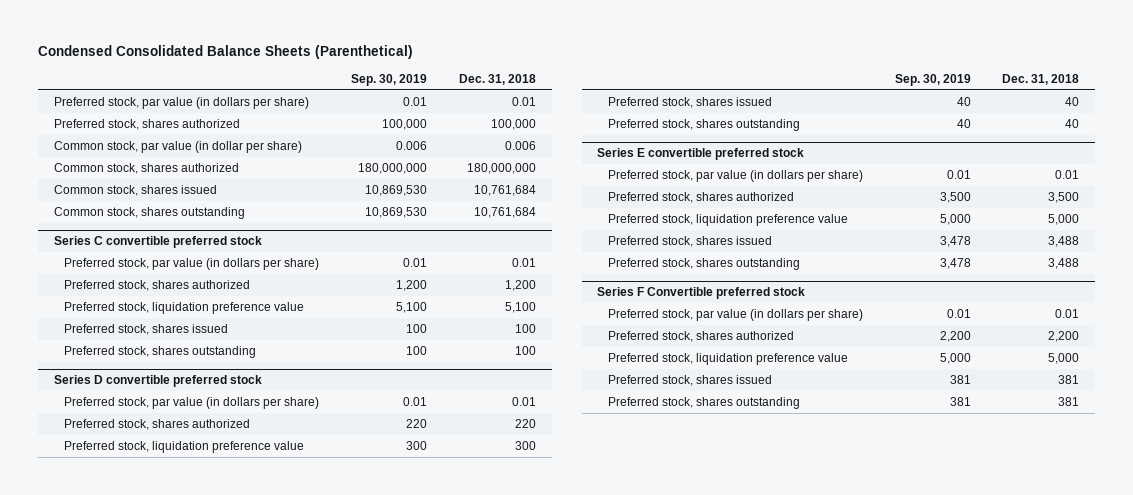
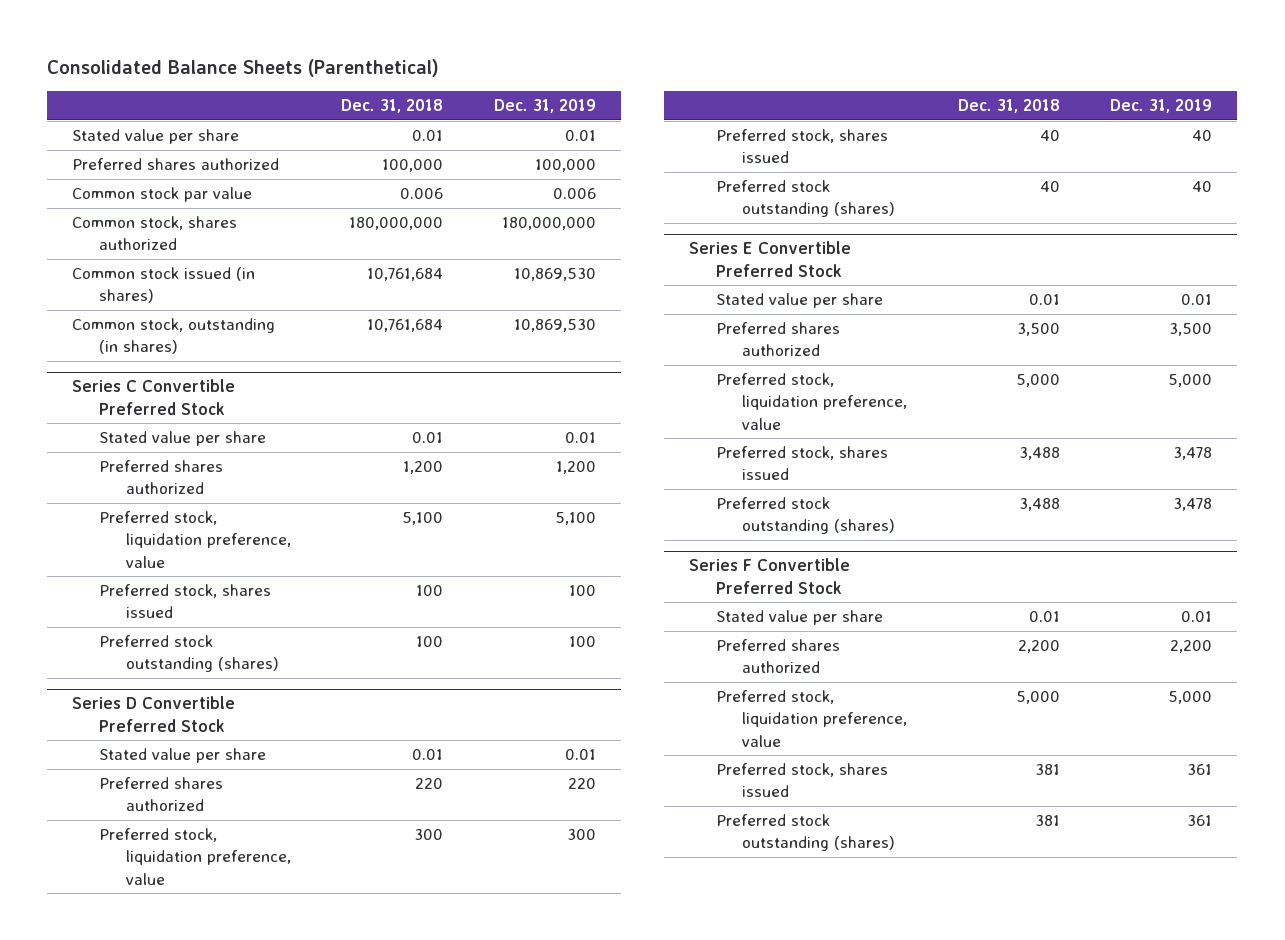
- Condensed Consolidated Balance Sheets (Parenthetical)
+ Consolidated Balance Sheets (Parenthetical)
- | Sep. 30, 2019 | Dec. 31, 2018
+ | Dec. 31, 2018 | Dec. 31, 2019
- Preferred stock, par value (in dollars per share) | 0.01 | 0.01
- Preferred stock, shares authorized | 100,000 | 100,000
- Common stock, par value (in dollar per share) | 0.006 | 0.006
+ Stated value per share | 0.01 | 0.01
+ Preferred shares authorized | 100,000 | 100,000
+ Common stock par value | 0.006 | 0.006
- Common stock, shares issued | 10,869,530 | 10,761,684
- Common stock, shares outstanding | 10,869,530 | 10,761,684
- Series C convertible preferred stock
- Preferred stock, par value (in dollars per share) | 0.01 | 0.01
- Preferred stock, shares authorized | 1,200 | 1,200
- Preferred stock, liquidation preference value | 5,100 | 5,100
+ Common stock issued (in shares) | 10,761,684 | 10,869,530
+ Common stock, outstanding (in shares) | 10,761,684 | 10,869,530
+ Series C Convertible Preferred Stock
+ Stated value per share | 0.01 | 0.01
+ Preferred shares authorized | 1,200 | 1,200
+ Preferred stock, liquidation preference, value | 5,100 | 5,100
- Preferred stock, shares outstanding | 100 | 100
- Series D convertible preferred stock
- Preferred stock, par value (in dollars per share) | 0.01 | 0.01
- Preferred stock, shares authorized | 220 | 220
- Preferred stock, liquidation preference value | 300 | 300
+ Preferred stock outstanding (shares) | 100 | 100
+ Series D Convertible Preferred Stock
+ Stated value per share | 0.01 | 0.01
+ Preferred shares authorized | 220 | 220
+ Preferred stock, liquidation preference, value | 300 | 300
- Preferred stock, shares outstanding | 40 | 40
- Series E convertible preferred stock
- Preferred stock, par value (in dollars per share) | 0.01 | 0.01
- Preferred stock, shares authorized | 3,500 | 3,500
- Preferred stock, liquidation preference value | 5,000 | 5,000
+ Preferred stock outstanding (shares) | 40 | 40
+ Series E Convertible Preferred Stock
+ Stated value per share | 0.01 | 0.01
+ Preferred shares authorized | 3,500 | 3,500
+ Preferred stock, liquidation preference, value | 5,000 | 5,000
- Preferred stock, shares outstanding | 3,478 | 3,488
- Series F Convertible preferred stock
- Preferred stock, par value (in dollars per share) | 0.01 | 0.01
- Preferred stock, shares authorized | 2,200 | 2,200
- Preferred stock, liquidation preference value | 5,000 | 5,000
+ Preferred stock outstanding (shares) | 3,488 | 3,478
+ Series F Convertible Preferred Stock
+ Stated value per share | 0.01 | 0.01
+ Preferred shares authorized | 2,200 | 2,200
+ Preferred stock, liquidation preference, value | 5,000 | 5,000
- Preferred stock, shares outstanding | 381 | 381
+ Preferred stock outstanding (shares) | 381 | 361

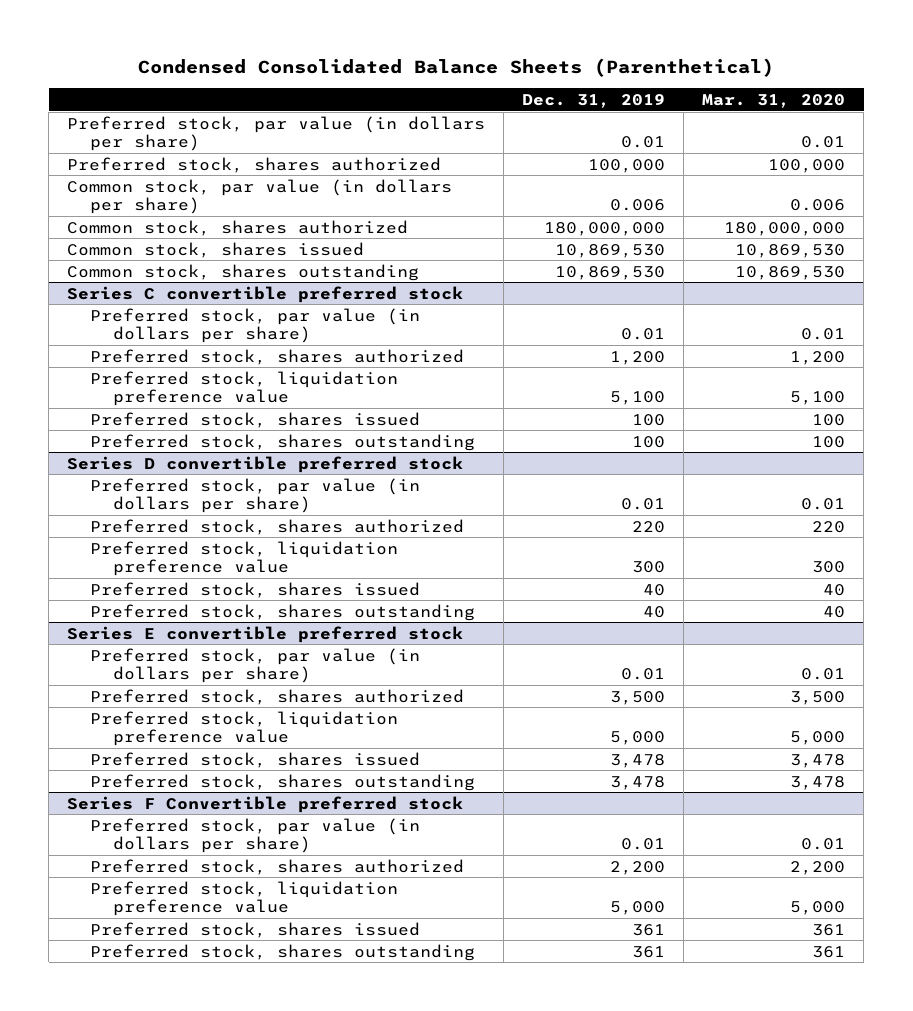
- Consolidated Balance Sheets (Parenthetical)
+ Condensed Consolidated Balance Sheets (Parenthetical)
- | Dec. 31, 2018 | Dec. 31, 2019
+ | Dec. 31, 2019 | Mar. 31, 2020
- Stated value per share | 0.01 | 0.01
- Preferred shares authorized | 100,000 | 100,000
- Common stock par value | 0.006 | 0.006
+ Preferred stock, par value (in dollars per share) | 0.01 | 0.01
+ Preferred stock, shares authorized | 100,000 | 100,000
+ Common stock, par value (in dollars per share) | 0.006 | 0.006
- Common stock issued (in shares) | 10,761,684 | 10,869,530
- Common stock, outstanding (in shares) | 10,761,684 | 10,869,530
- Series C Convertible Preferred Stock
- Stated value per share | 0.01 | 0.01
- Preferred shares authorized | 1,200 | 1,200
- Preferred stock, liquidation preference, value | 5,100 | 5,100
+ Common stock, shares issued | 10,869,530 | 10,869,530
+ Common stock, shares outstanding | 10,869,530 | 10,869,530
+ Series C convertible preferred stock
+ Preferred stock, par value (in dollars per share) | 0.01 | 0.01
+ Preferred stock, shares authorized | 1,200 | 1,200
+ Preferred stock, liquidation preference value | 5,100 | 5,100
- Preferred stock outstanding (shares) | 100 | 100
- Series D Convertible Preferred Stock
- Stated value per share | 0.01 | 0.01
- Preferred shares authorized | 220 | 220
- Preferred stock, liquidation preference, value | 300 | 300
+ Preferred stock, shares outstanding | 100 | 100
+ Series D convertible preferred stock
+ Preferred stock, par value (in dollars per share) | 0.01 | 0.01
+ Preferred stock, shares authorized | 220 | 220
+ Preferred stock, liquidation preference value | 300 | 300
- Preferred stock outstanding (shares) | 40 | 40
- Series E Convertible Preferred Stock
- Stated value per share | 0.01 | 0.01
- Preferred shares authorized | 3,500 | 3,500
- Preferred stock, liquidation preference, value | 5,000 | 5,000
+ Preferred stock, shares outstanding | 40 | 40
+ Series E convertible preferred stock
+ Preferred stock, par value (in dollars per share) | 0.01 | 0.01
+ Preferred stock, shares authorized | 3,500 | 3,500
+ Preferred stock, liquidation preference value | 5,000 | 5,000
- Preferred stock outstanding (shares) | 3,488 | 3,478
- Series F Convertible Preferred Stock
- Stated value per share | 0.01 | 0.01
- Preferred shares authorized | 2,200 | 2,200
- Preferred stock, liquidation preference, value | 5,000 | 5,000
+ Preferred stock, shares outstanding | 3,478 | 3,478
+ Series F Convertible preferred stock
+ Preferred stock, par value (in dollars per share) | 0.01 | 0.01
+ Preferred stock, shares authorized | 2,200 | 2,200
+ Preferred stock, liquidation preference value | 5,000 | 5,000
- Preferred stock outstanding (shares) | 381 | 361
+ Preferred stock, shares outstanding | 361 | 361

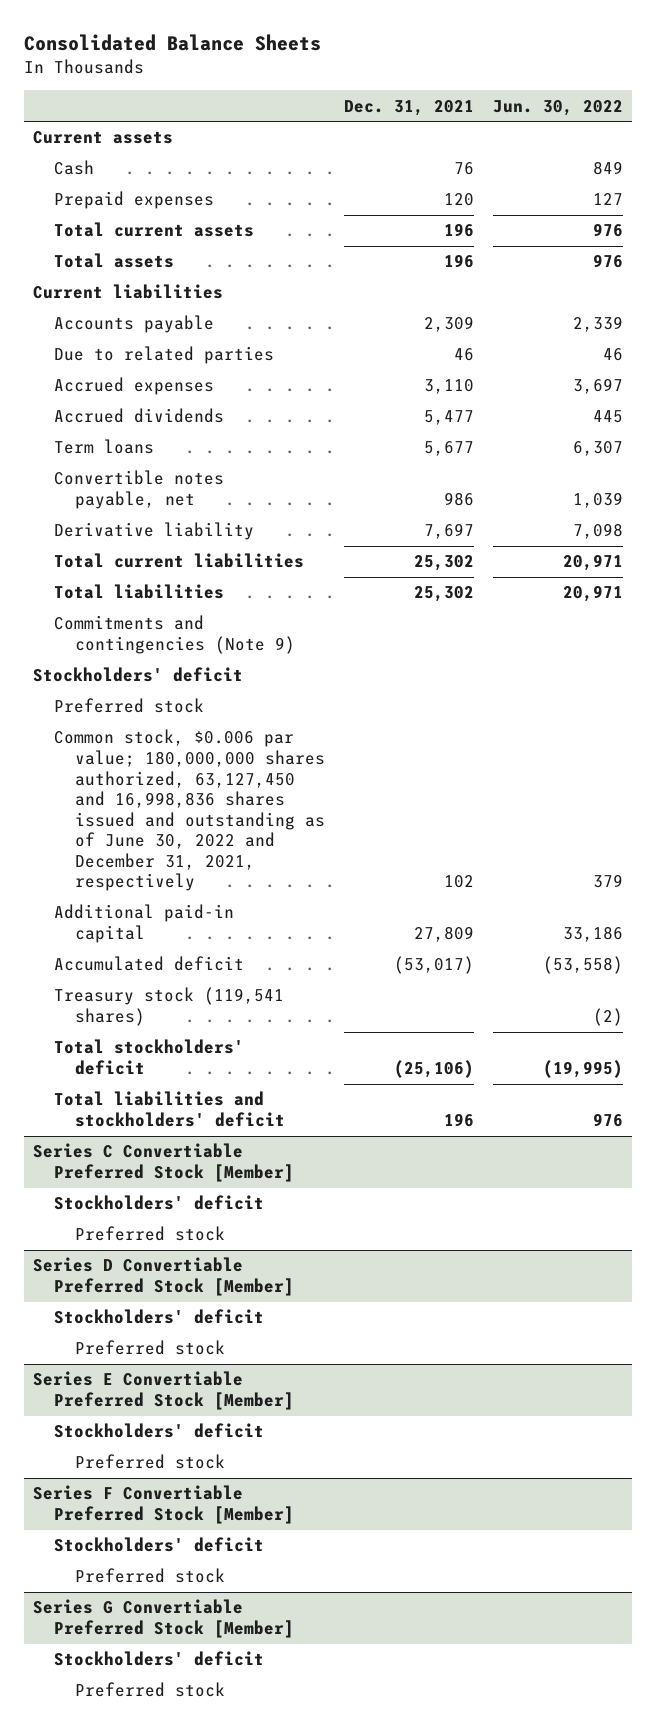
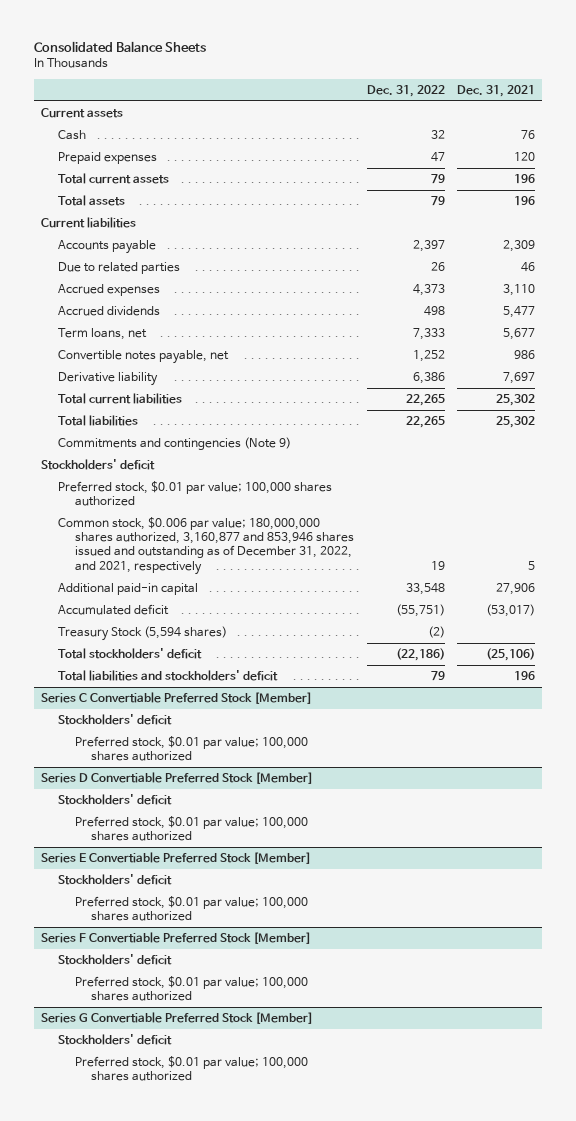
- | Dec. 31, 2021 | Jun. 30, 2022
+ | Dec. 31, 2022 | Dec. 31, 2021
- Term loans | 5,677 | 6,307
+ Term loans, net | 7,333 | 5,677
- Preferred stock
- Common stock, $0.006 par value; 180,000,000 shares authorized, 63,127,450 and 16,998,836 shares issued and outstanding as of June 30, 2022 and December 31, 2021, respectively | 102 | 379
- Additional paid-in capital | 27,809 | 33,186
+ Preferred stock, $0.01 par value; 100,000 shares authorized
+ Common stock, $0.006 par value; 180,000,000 shares authorized, 3,160,877 and 853,946 shares issued and outstanding as of December 31, 2022, and 2021, respectively | 19 | 5
+ Additional paid-in capital | 33,548 | 27,906
- Treasury stock (119,541 shares) | | (2)
+ Treasury Stock (5,594 shares) | (2) |
@ Series C Convertiable Preferred Stock [Member]
- Preferred stock
+ Preferred stock, $0.01 par value; 100,000 shares authorized
@ Series D Convertiable Preferred Stock [Member]
- Preferred stock
+ Preferred stock, $0.01 par value; 100,000 shares authorized
@ Series E Convertiable Preferred Stock [Member]
- Preferred stock
+ Preferred stock, $0.01 par value; 100,000 shares authorized
@ Series F Convertiable Preferred Stock [Member]
- Preferred stock
+ Preferred stock, $0.01 par value; 100,000 shares authorized
@ Series G Convertiable Preferred Stock [Member]
- Preferred stock
+ Preferred stock, $0.01 par value; 100,000 shares authorized

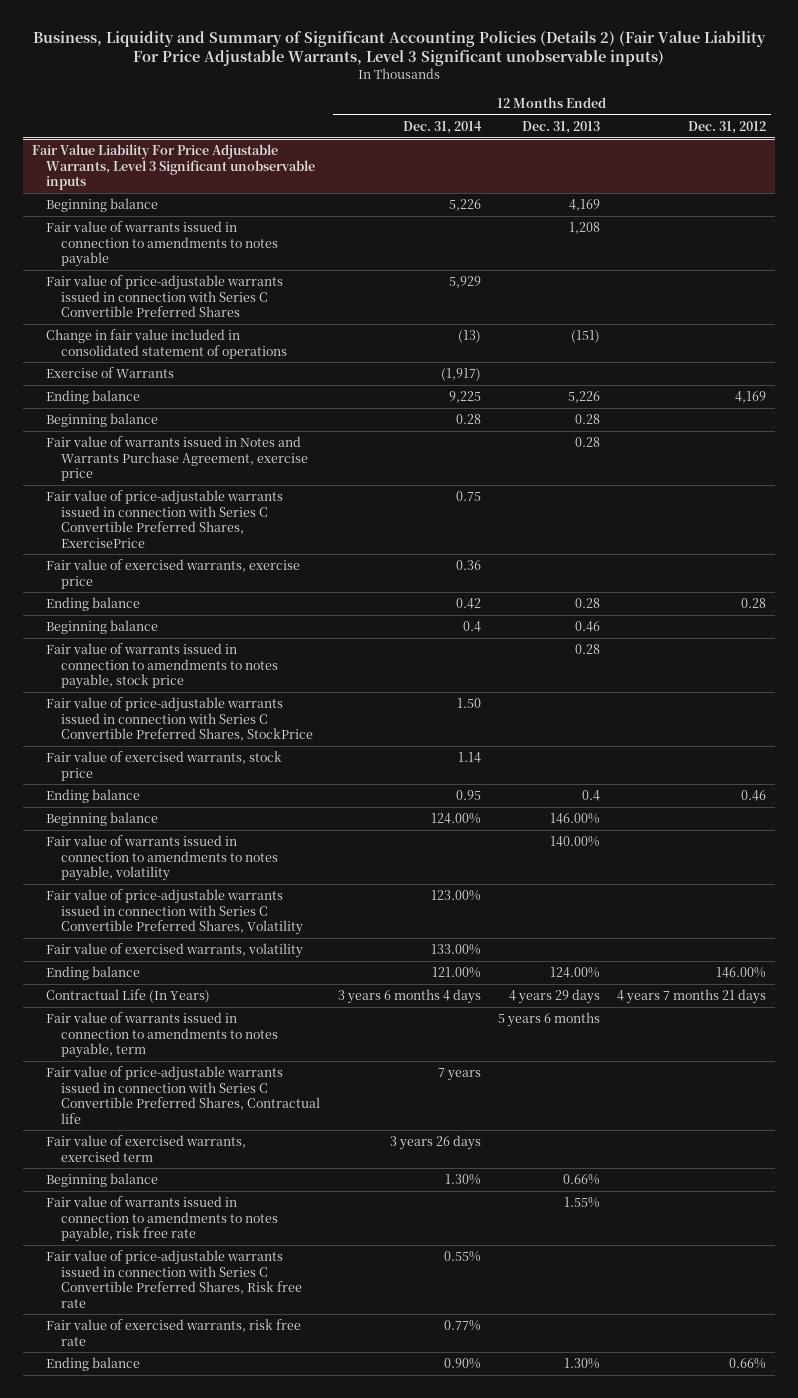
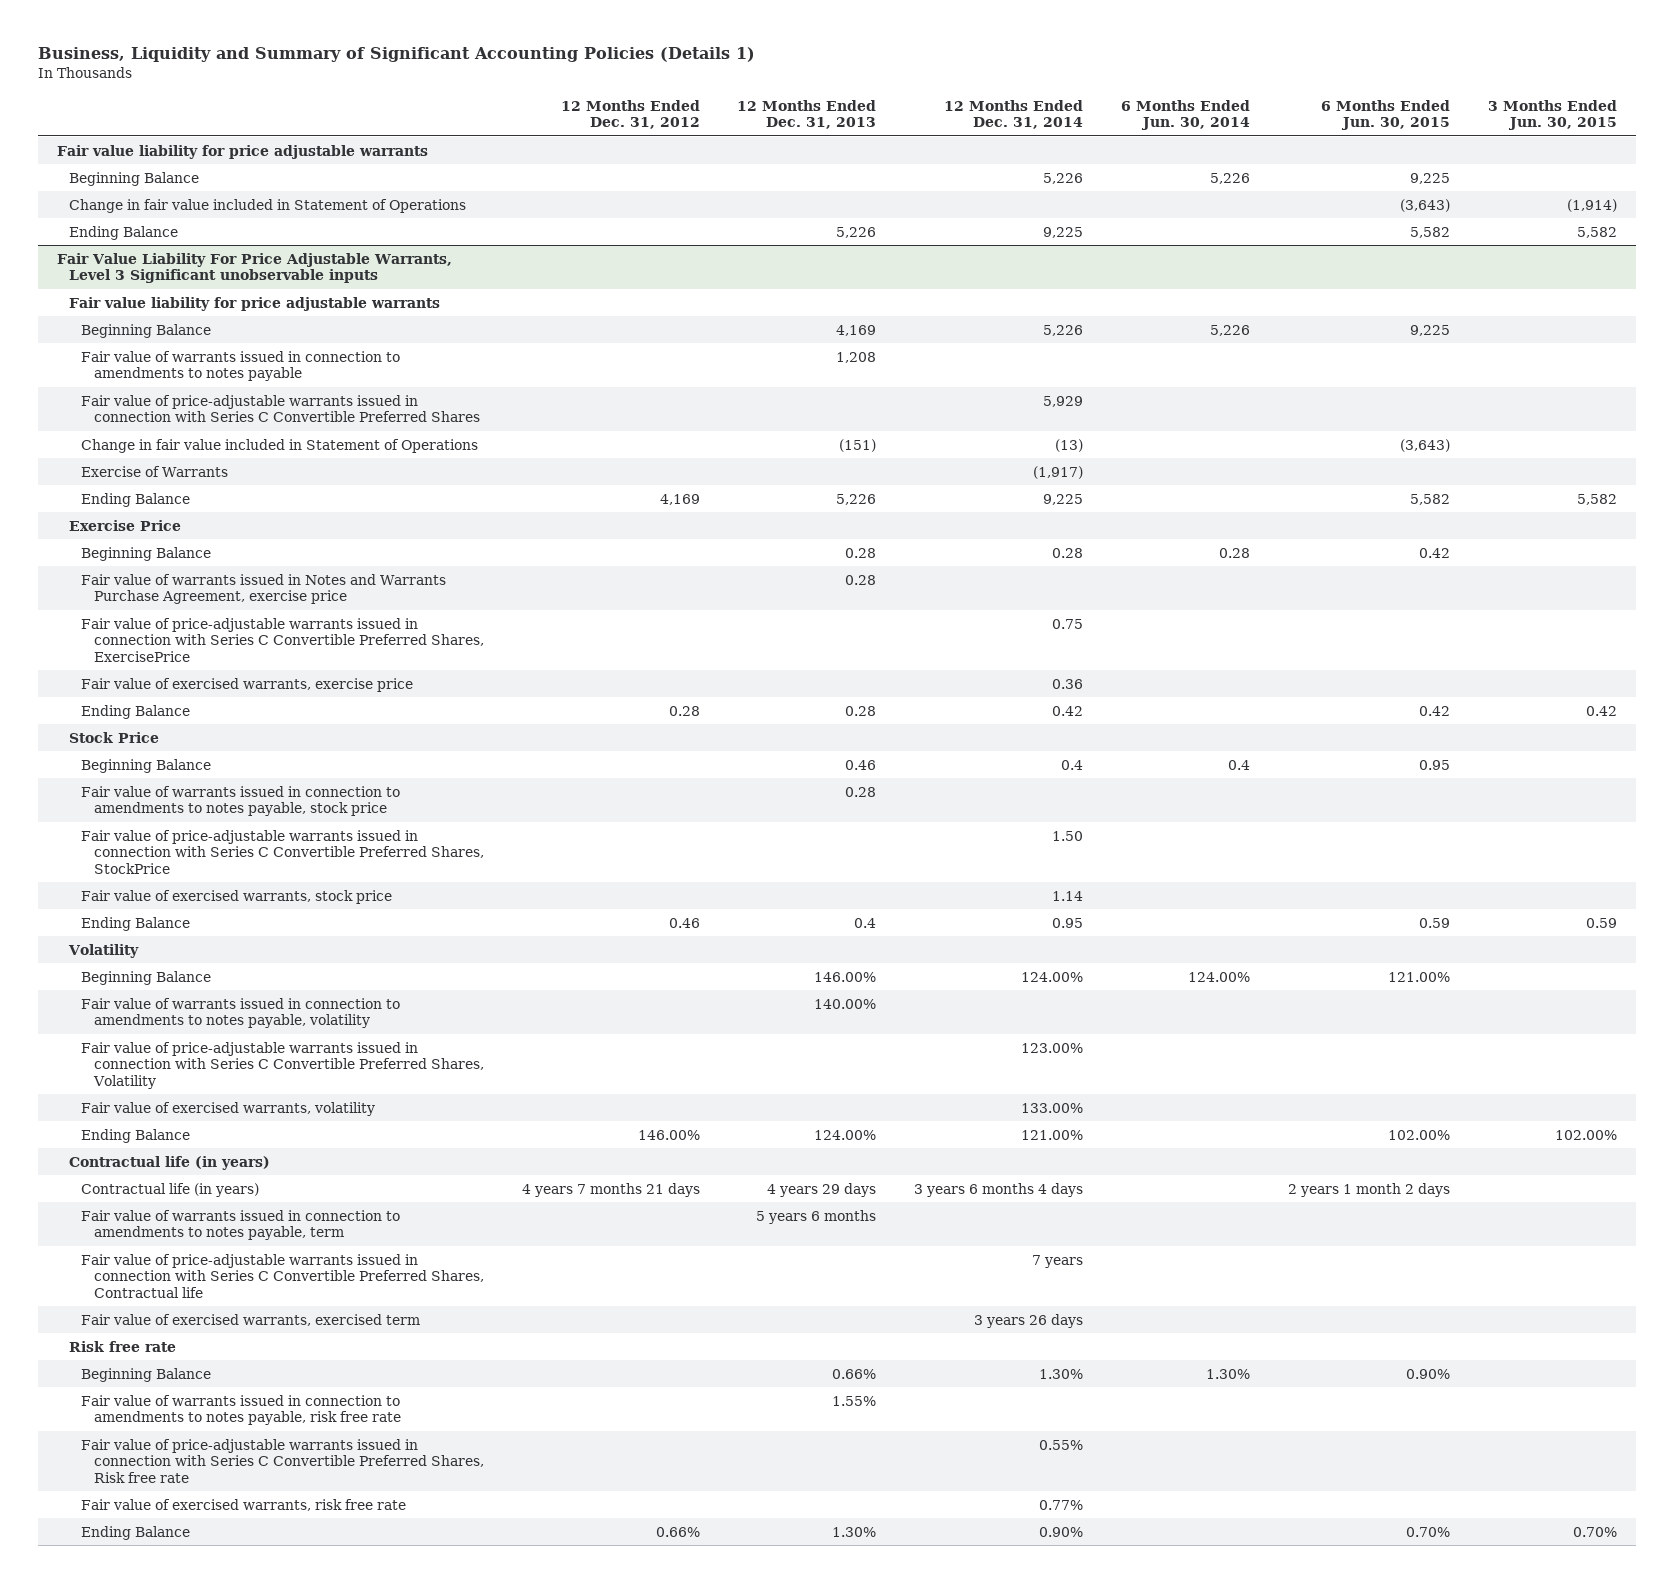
- Business, Liquidity and Summary of Significant Accounting Policies (Details 2) (Fair Value Liability For Price Adjustable Warrants, Level 3 Significant unobservable inputs)
+ Business, Liquidity and Summary of Significant Accounting Policies (Details 1)
- | 12 Months Ended Dec. 31, 2014 | 12 Months Ended Dec. 31, 2013 | 12 Months Ended Dec. 31, 2012
+ | 12 Months Ended Dec. 31, 2012 | 12 Months Ended Dec. 31, 2013 | 12 Months Ended Dec. 31, 2014 | 6 Months Ended Jun. 30, 2014 | 6 Months Ended Jun. 30, 2015 | 3 Months Ended Jun. 30, 2015
+ Fair value liability for price adjustable warrants
+ Beginning Balance | | | 5,226 | 5,226 | 9,225 |
+ Change in fair value included in Statement of Operations | | | | | (3,643) | (1,914)
+ Ending Balance | | 5,226 | 9,225 | | 5,582 | 5,582
@ Fair Value Liability For Price Adjustable Warrants, Level 3 Significant unobservable inputs
- Beginning balance | 5,226 | 4,169 |
+ Fair value liability for price adjustable warrants
+ Beginning Balance | | 4,169 | 5,226 | 5,226 | 9,225 |
- Change in fair value included in consolidated statement of operations | (13) | (151) |
+ Change in fair value included in Statement of Operations | | (151) | (13) | | (3,643) |
- Ending balance | 9,225 | 5,226 | 4,169
- Beginning balance | 0.28 | 0.28 |
+ Ending Balance | 4,169 | 5,226 | 9,225 | | 5,582 | 5,582
+ Exercise Price
+ Beginning Balance | | 0.28 | 0.28 | 0.28 | 0.42 |
- Ending balance | 0.42 | 0.28 | 0.28
- Beginning balance | 0.4 | 0.46 |
+ Ending Balance | 0.28 | 0.28 | 0.42 | | 0.42 | 0.42
+ Stock Price
+ Beginning Balance | | 0.46 | 0.4 | 0.4 | 0.95 |
- Ending balance | 0.95 | 0.4 | 0.46
- Beginning balance | 124.00% | 146.00% |
+ Ending Balance | 0.46 | 0.4 | 0.95 | | 0.59 | 0.59
+ Volatility
+ Beginning Balance | | 146.00% | 124.00% | 124.00% | 121.00% |
- Ending balance | 121.00% | 124.00% | 146.00%
- Contractual Life (In Years) | 3 years 6 months 4 days | 4 years 29 days | 4 years 7 months 21 days
+ Ending Balance | 146.00% | 124.00% | 121.00% | | 102.00% | 102.00%
+ Contractual life (in years)
+ Contractual life (in years) | 4 years 7 months 21 days | 4 years 29 days | 3 years 6 months 4 days | | 2 years 1 month 2 days |
- Beginning balance | 1.30% | 0.66% |
+ Risk free rate
+ Beginning Balance | | 0.66% | 1.30% | 1.30% | 0.90% |
- Ending balance | 0.90% | 1.30% | 0.66%
+ Ending Balance | 0.66% | 1.30% | 0.90% | | 0.70% | 0.70%

